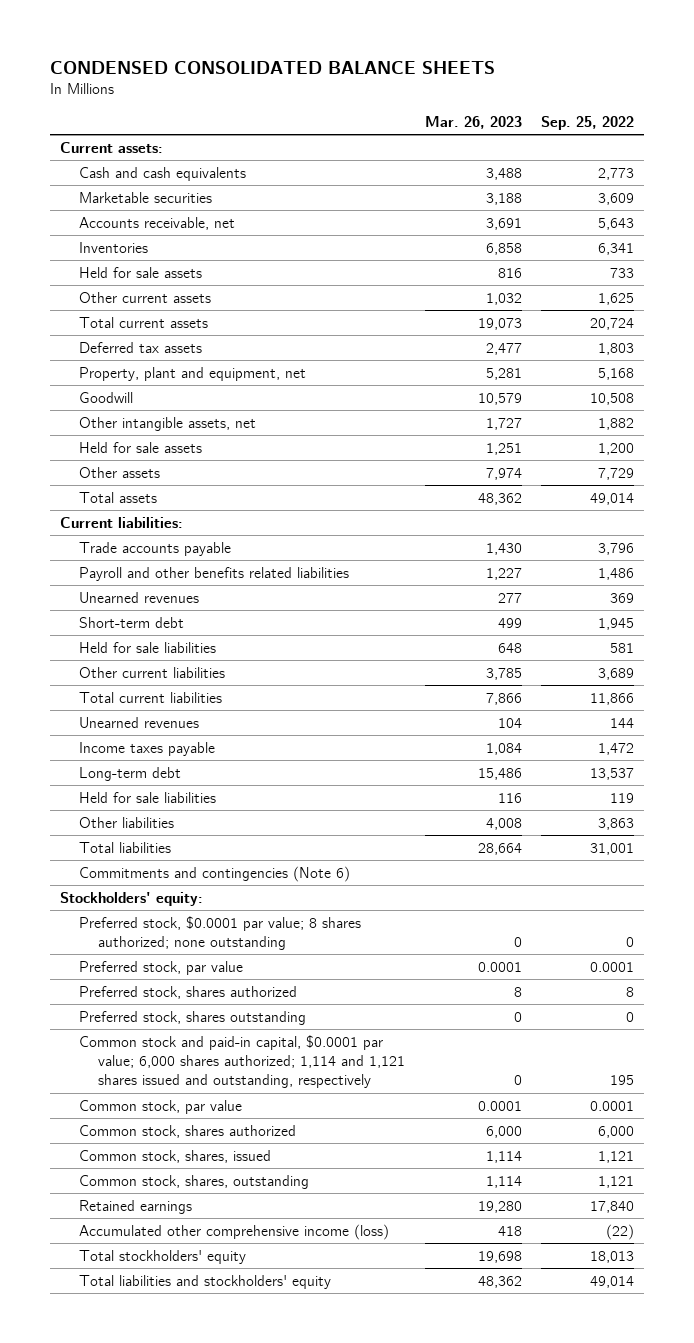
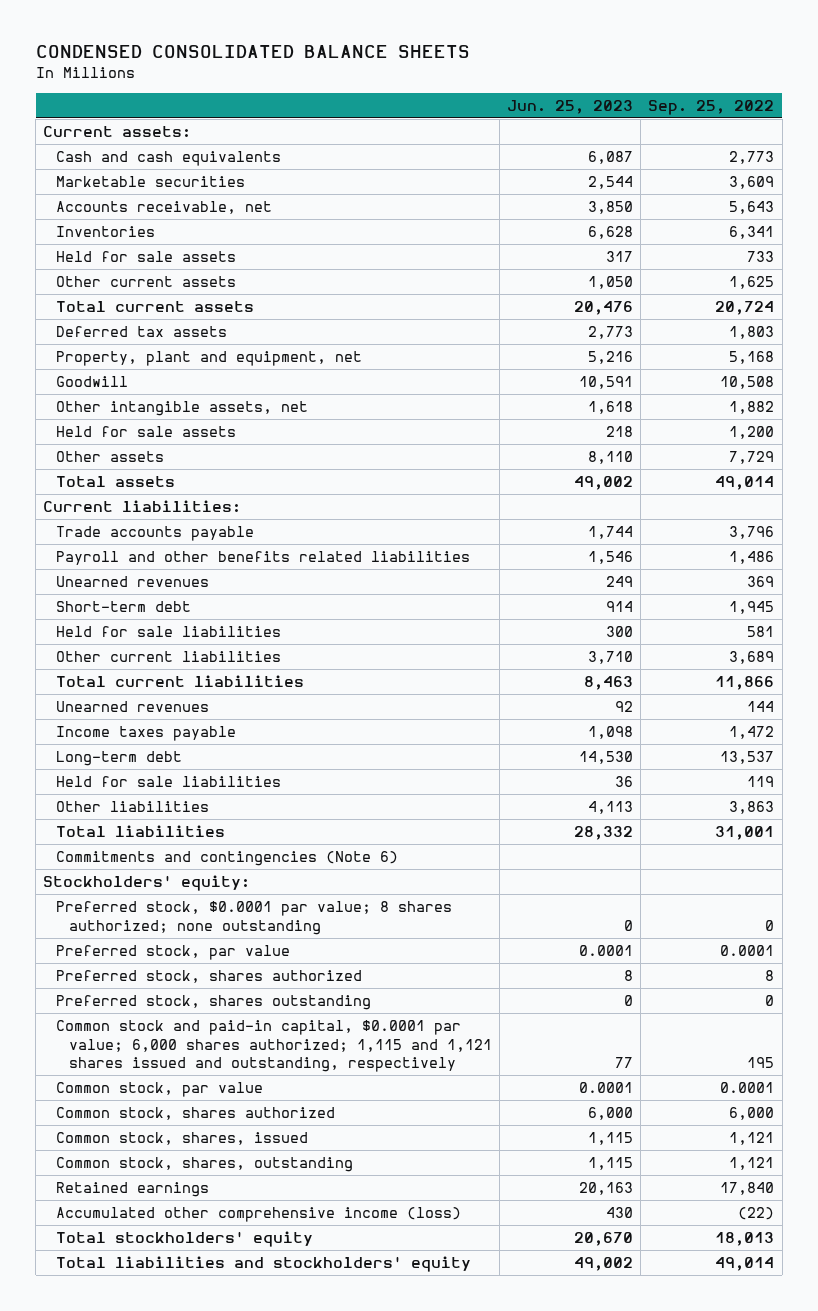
- | Mar. 26, 2023 | Sep. 25, 2022
+ | Jun. 25, 2023 | Sep. 25, 2022
- Common stock and paid-in capital, $0.0001 par value; 6,000 shares authorized; 1,114 and 1,121 shares issued and outstanding, respectively | 0 | 195
+ Common stock and paid-in capital, $0.0001 par value; 6,000 shares authorized; 1,115 and 1,121 shares issued and outstanding, respectively | 77 | 195

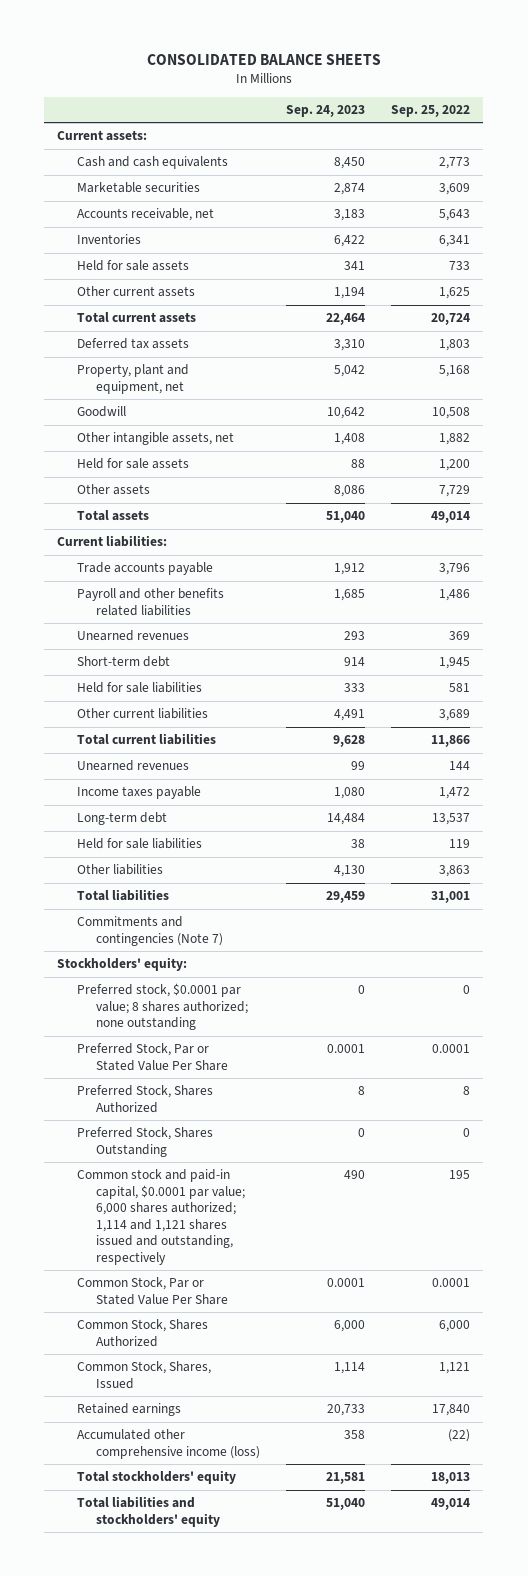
- CONDENSED CONSOLIDATED BALANCE SHEETS
+ CONSOLIDATED BALANCE SHEETS
- | Jun. 25, 2023 | Sep. 25, 2022
+ | Sep. 24, 2023 | Sep. 25, 2022
- Commitments and contingencies (Note 6)
+ Commitments and contingencies (Note 7)
- Preferred stock, par value | 0.0001 | 0.0001
- Preferred stock, shares authorized | 8 | 8
- Preferred stock, shares outstanding | 0 | 0
- Common stock and paid-in capital, $0.0001 par value; 6,000 shares authorized; 1,115 and 1,121 shares issued and outstanding, respectively | 77 | 195
- Common stock, par value | 0.0001 | 0.0001
- Common stock, shares authorized | 6,000 | 6,000
- Common stock, shares, issued | 1,115 | 1,121
- Common stock, shares, outstanding | 1,115 | 1,121
+ Preferred Stock, Par or Stated Value Per Share | 0.0001 | 0.0001
+ Preferred Stock, Shares Authorized | 8 | 8
+ Preferred Stock, Shares Outstanding | 0 | 0
+ Common stock and paid-in capital, $0.0001 par value; 6,000 shares authorized; 1,114 and 1,121 shares issued and outstanding, respectively | 490 | 195
+ Common Stock, Par or Stated Value Per Share | 0.0001 | 0.0001
+ Common Stock, Shares Authorized | 6,000 | 6,000
+ Common Stock, Shares, Issued | 1,114 | 1,121

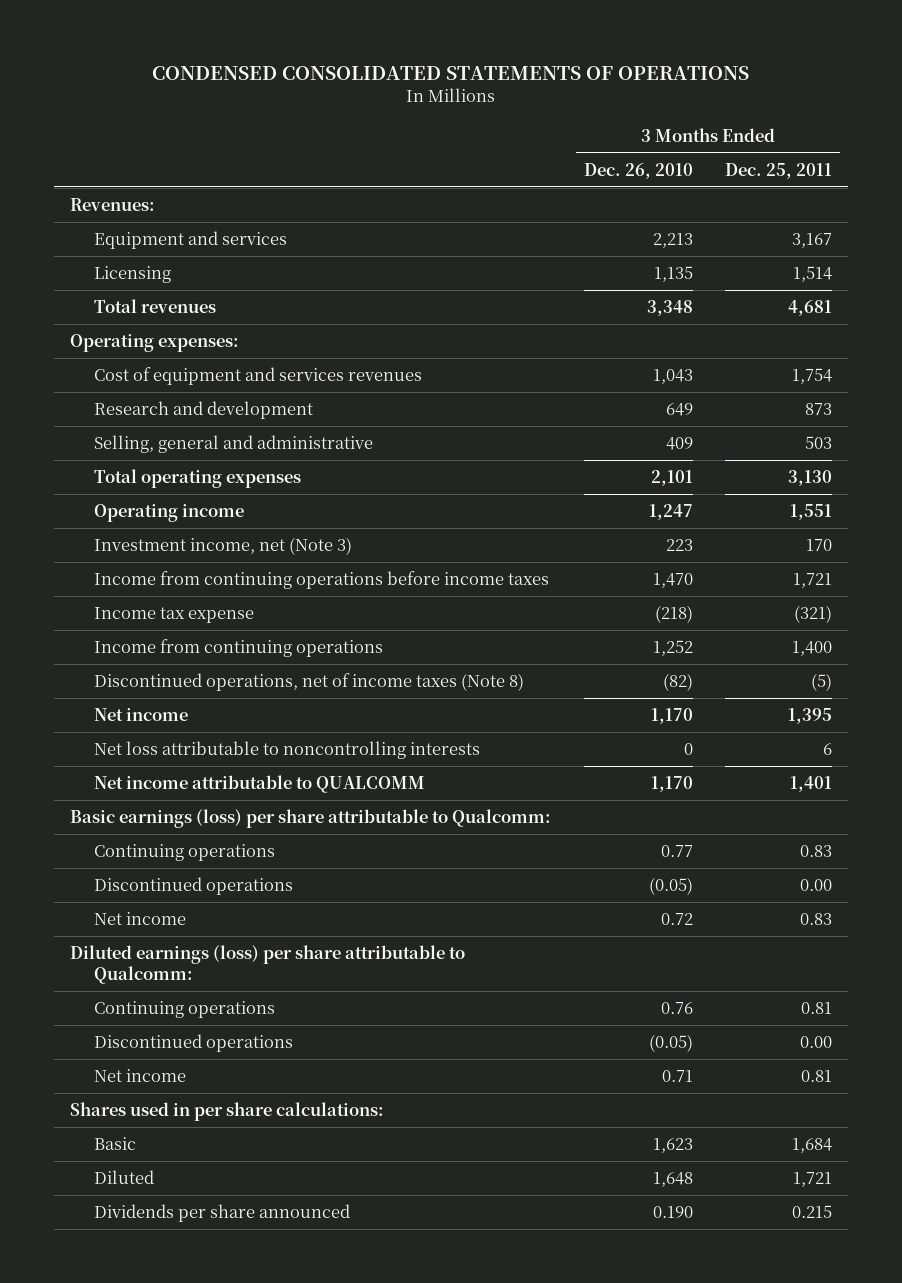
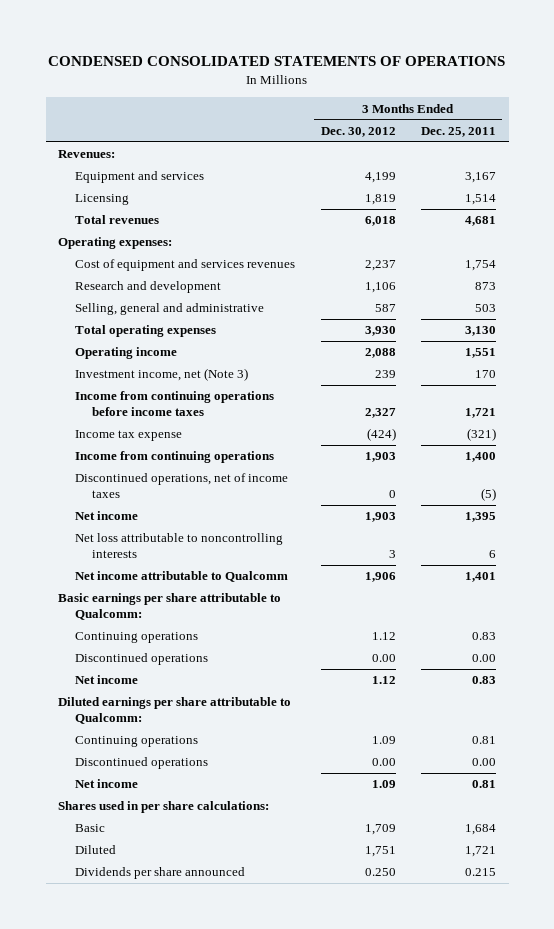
- | 3 Months Ended Dec. 26, 2010 | 3 Months Ended Dec. 25, 2011
+ | 3 Months Ended Dec. 30, 2012 | 3 Months Ended Dec. 25, 2011
- Discontinued operations, net of income taxes (Note 8) | (82) | (5)
+ Discontinued operations, net of income taxes | 0 | (5)
- Net income attributable to QUALCOMM | 1,170 | 1,401
- Basic earnings (loss) per share attributable to Qualcomm:
+ Net income attributable to Qualcomm | 1,906 | 1,401
+ Basic earnings per share attributable to Qualcomm:
- Diluted earnings (loss) per share attributable to Qualcomm:
+ Diluted earnings per share attributable to Qualcomm:

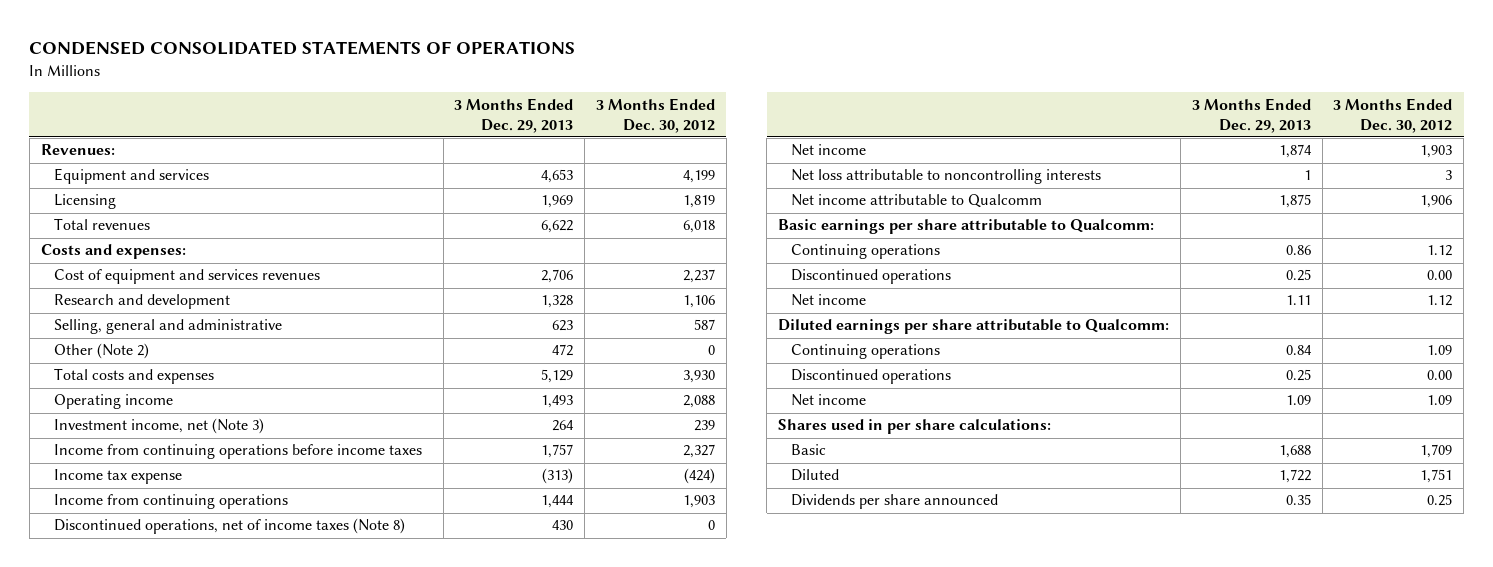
- | 3 Months Ended Dec. 30, 2012 | 3 Months Ended Dec. 25, 2011
+ | 3 Months Ended Dec. 29, 2013 | 3 Months Ended Dec. 30, 2012
- Operating expenses:
+ Costs and expenses:
- Total operating expenses | 3,930 | 3,130
+ Other (Note 2) | 472 | 0
+ Total costs and expenses | 5,129 | 3,930
- Discontinued operations, net of income taxes | 0 | (5)
+ Discontinued operations, net of income taxes (Note 8) | 430 | 0
- Dividends per share announced | 0.250 | 0.215
+ Dividends per share announced | 0.35 | 0.25

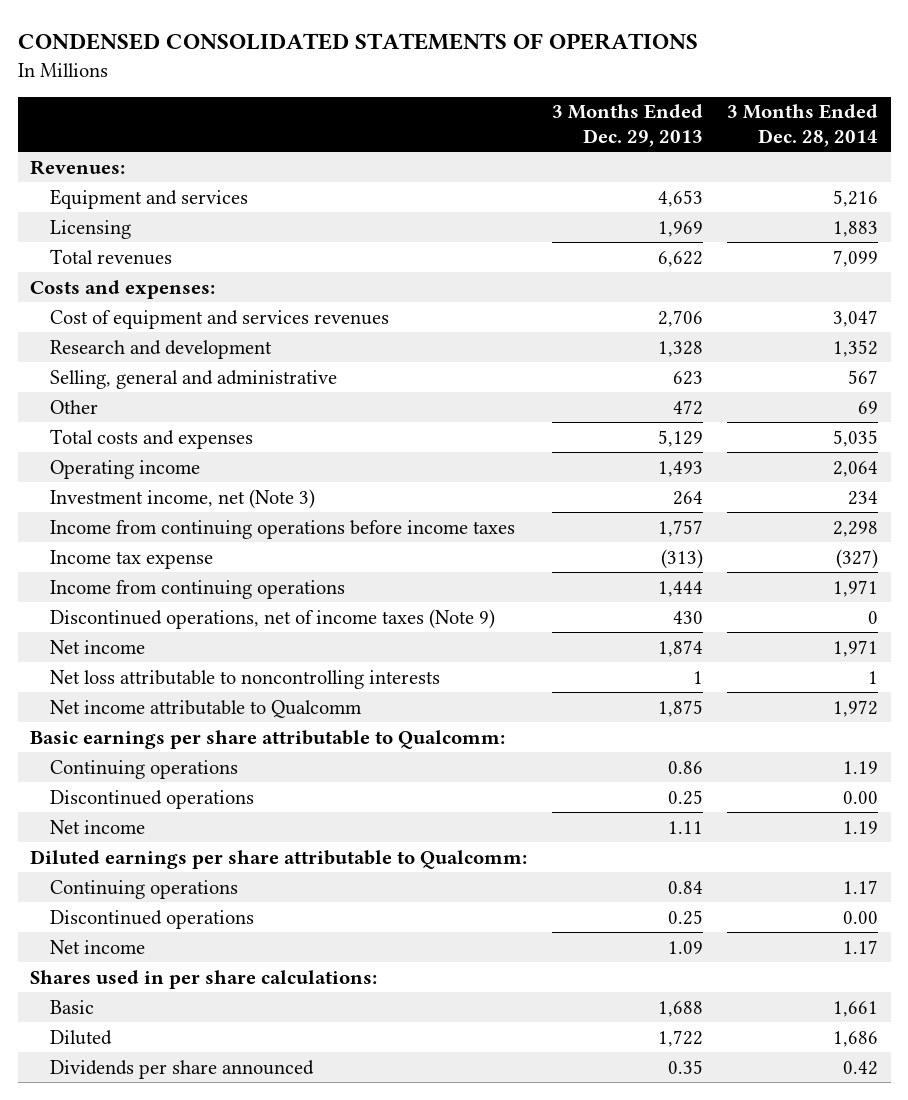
- | 3 Months Ended Dec. 29, 2013 | 3 Months Ended Dec. 30, 2012
+ | 3 Months Ended Dec. 29, 2013 | 3 Months Ended Dec. 28, 2014
- Other (Note 2) | 472 | 0
+ Other | 472 | 69
- Discontinued operations, net of income taxes (Note 8) | 430 | 0
+ Discontinued operations, net of income taxes (Note 9) | 430 | 0

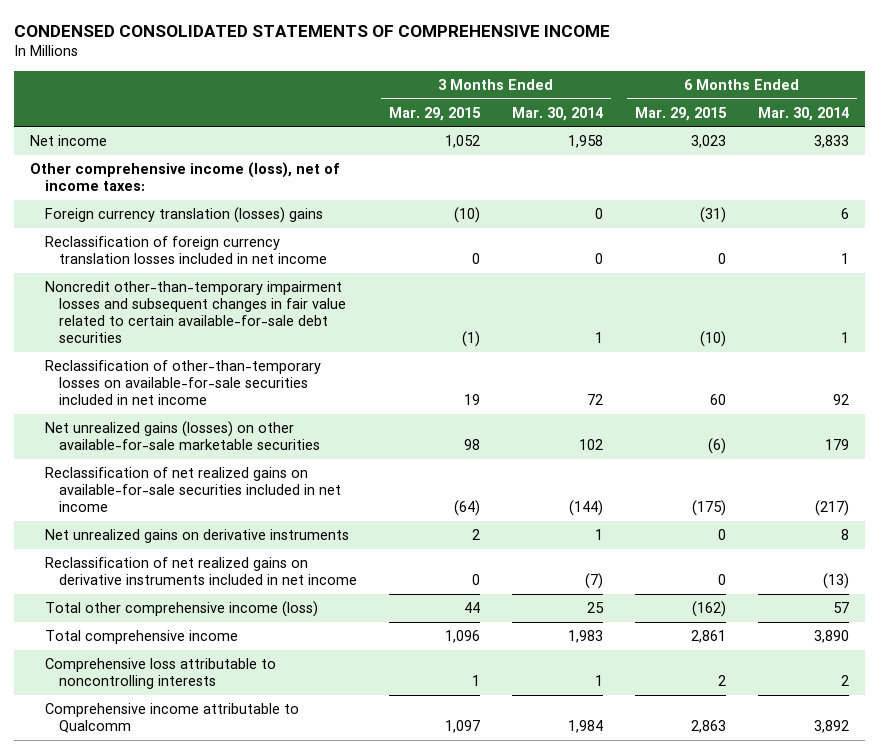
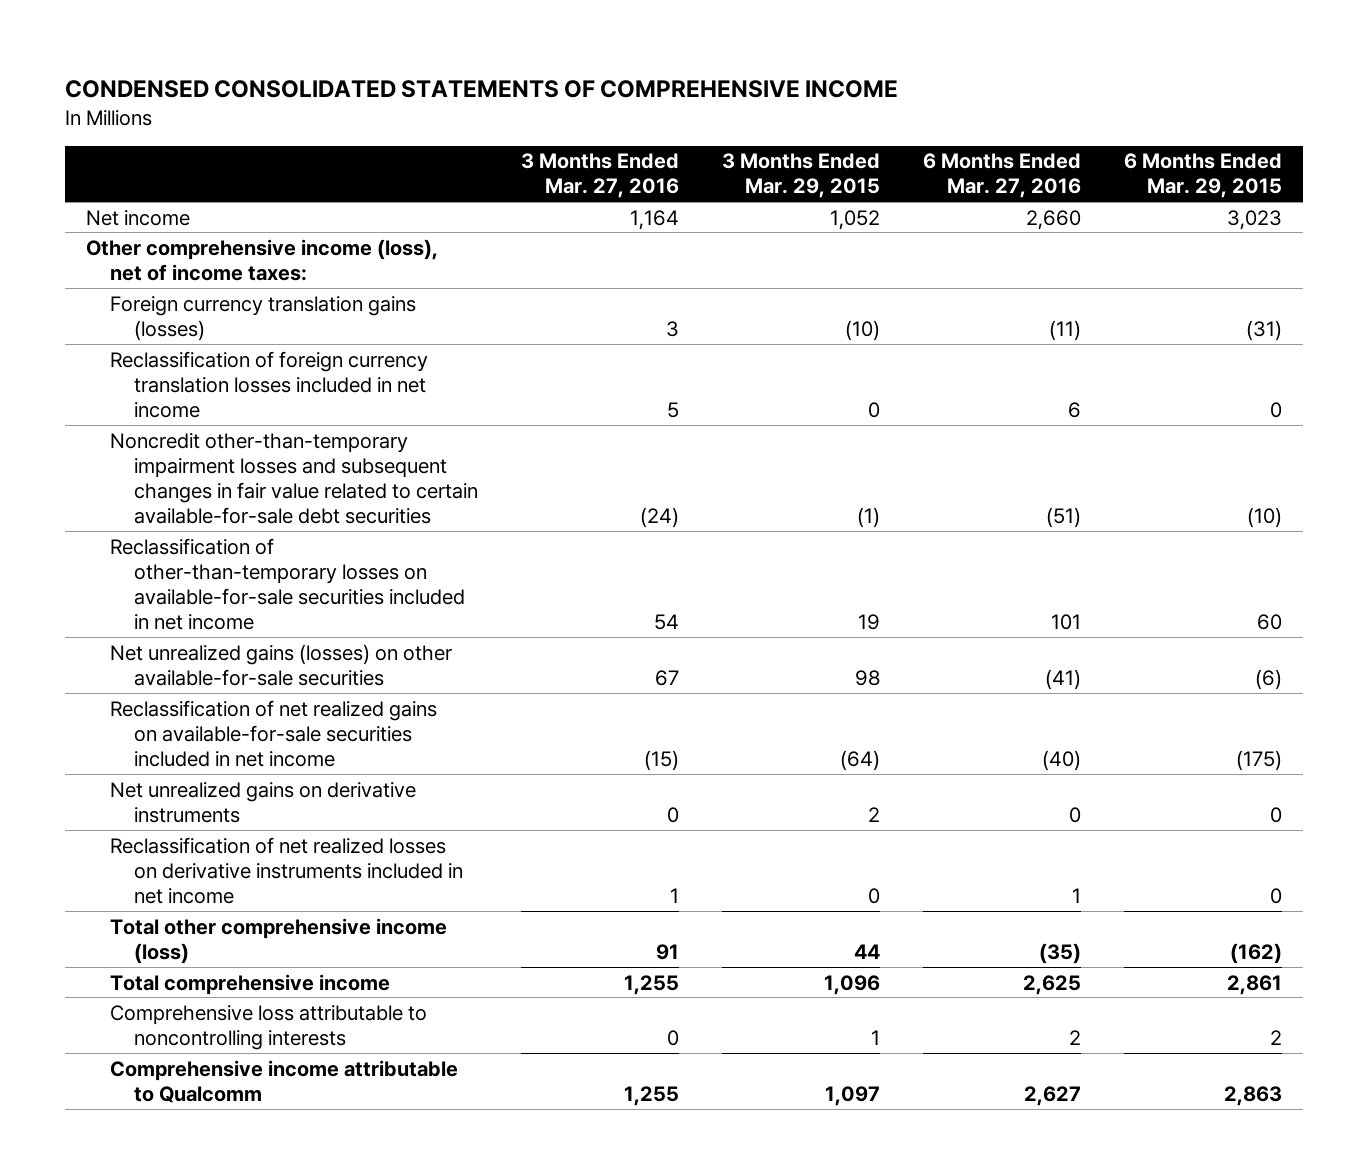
- | 3 Months Ended Mar. 29, 2015 | 3 Months Ended Mar. 30, 2014 | 6 Months Ended Mar. 29, 2015 | 6 Months Ended Mar. 30, 2014
+ | 3 Months Ended Mar. 27, 2016 | 3 Months Ended Mar. 29, 2015 | 6 Months Ended Mar. 27, 2016 | 6 Months Ended Mar. 29, 2015
- Foreign currency translation (losses) gains | (10) | 0 | (31) | 6
+ Foreign currency translation gains (losses) | 3 | (10) | (11) | (31)
- Net unrealized gains (losses) on other available-for-sale marketable securities | 98 | 102 | (6) | 179
+ Net unrealized gains (losses) on other available-for-sale securities | 67 | 98 | (41) | (6)
- Reclassification of net realized gains on derivative instruments included in net income | 0 | (7) | 0 | (13)
+ Reclassification of net realized losses on derivative instruments included in net income | 1 | 0 | 1 | 0

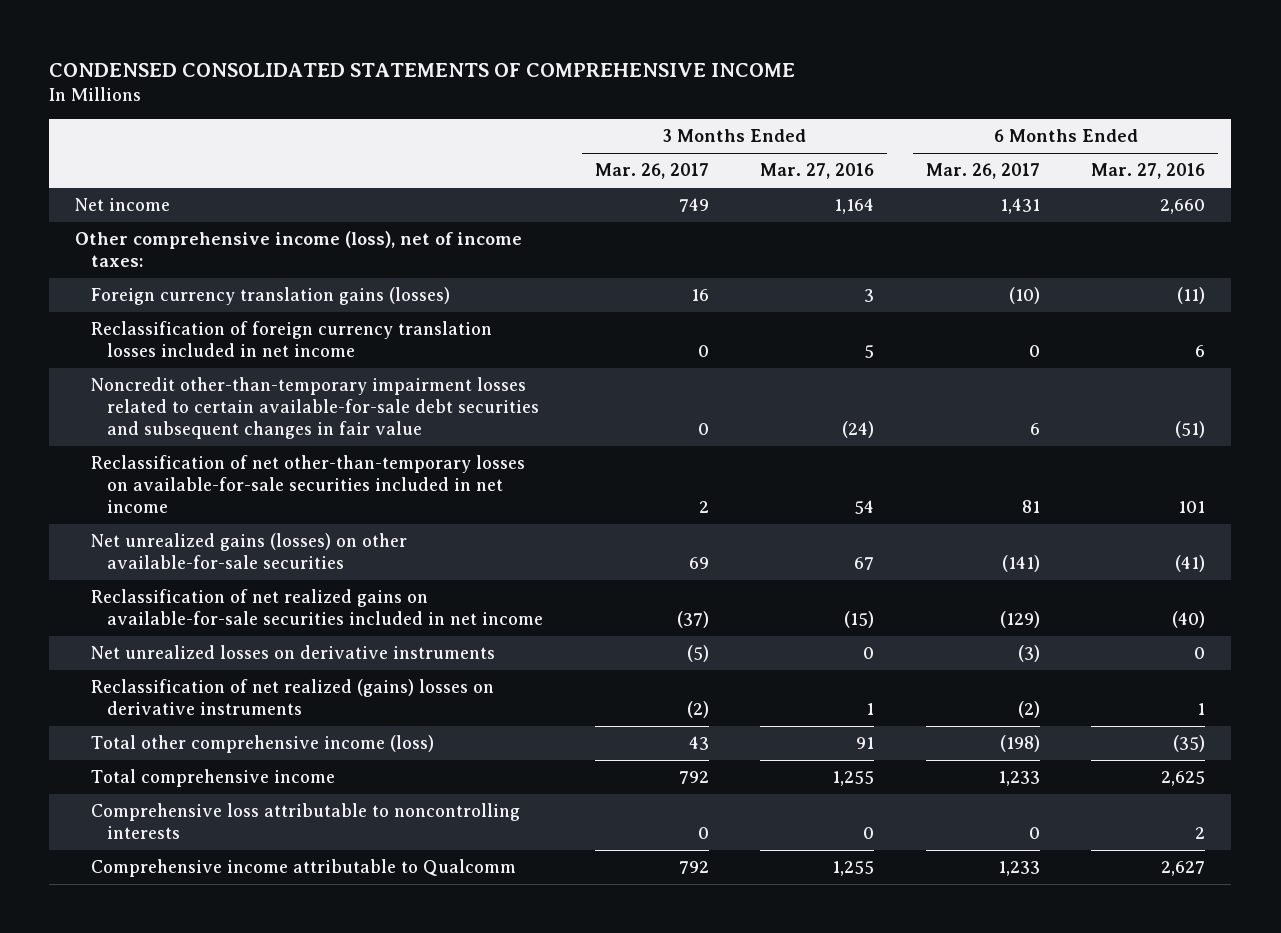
- | 3 Months Ended Mar. 27, 2016 | 3 Months Ended Mar. 29, 2015 | 6 Months Ended Mar. 27, 2016 | 6 Months Ended Mar. 29, 2015
+ | 3 Months Ended Mar. 26, 2017 | 3 Months Ended Mar. 27, 2016 | 6 Months Ended Mar. 26, 2017 | 6 Months Ended Mar. 27, 2016
- Noncredit other-than-temporary impairment losses and subsequent changes in fair value related to certain available-for-sale debt securities | (24) | (1) | (51) | (10)
- Reclassification of other-than-temporary losses on available-for-sale securities included in net income | 54 | 19 | 101 | 60
+ Noncredit other-than-temporary impairment losses related to certain available-for-sale debt securities and subsequent changes in fair value | 0 | (24) | 6 | (51)
+ Reclassification of net other-than-temporary losses on available-for-sale securities included in net income | 2 | 54 | 81 | 101
- Net unrealized gains on derivative instruments | 0 | 2 | 0 | 0
- Reclassification of net realized losses on derivative instruments included in net income | 1 | 0 | 1 | 0
+ Net unrealized losses on derivative instruments | (5) | 0 | (3) | 0
+ Reclassification of net realized (gains) losses on derivative instruments | (2) | 1 | (2) | 1

